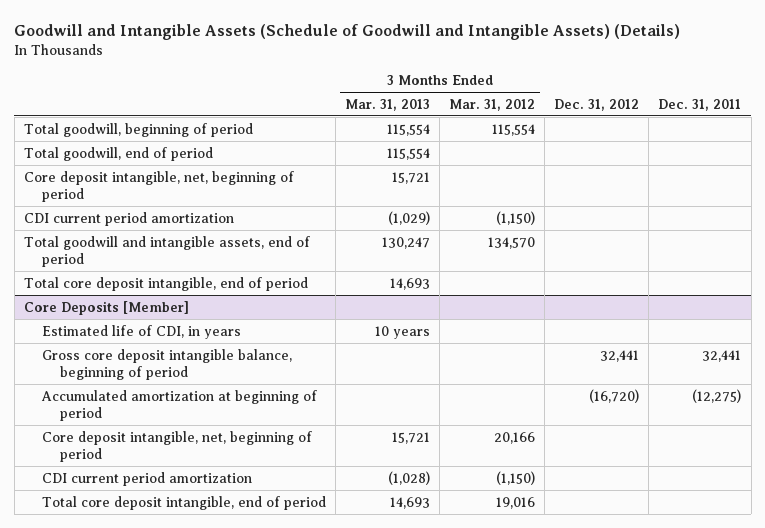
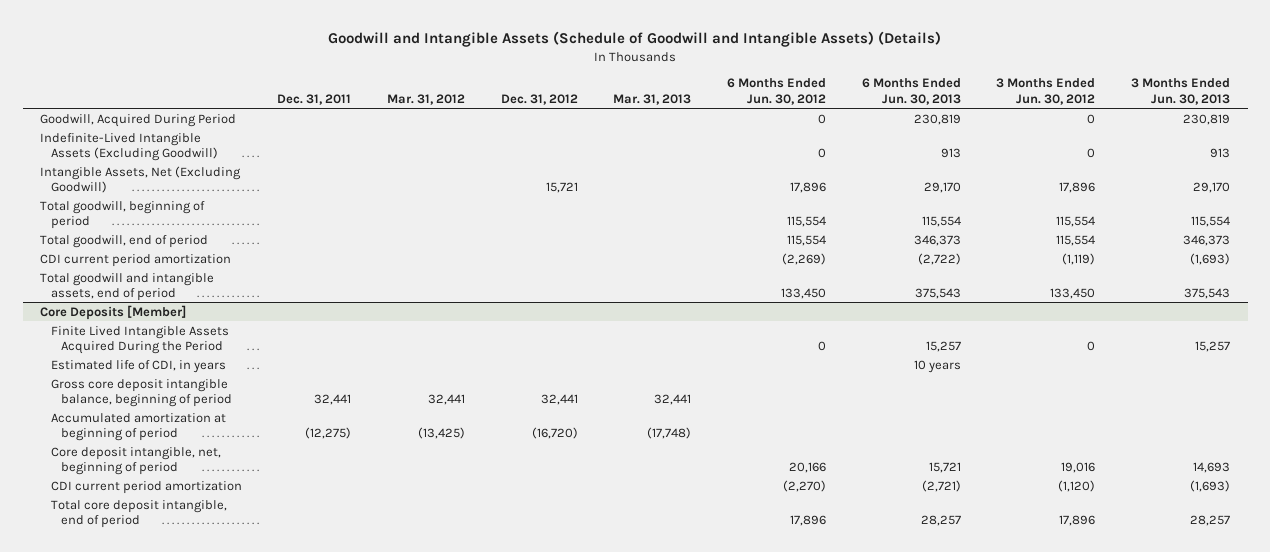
- | 3 Months Ended Mar. 31, 2013 | 3 Months Ended Mar. 31, 2012 | Dec. 31, 2012 | Dec. 31, 2011
+ | Dec. 31, 2011 | Mar. 31, 2012 | Dec. 31, 2012 | Mar. 31, 2013 | 6 Months Ended Jun. 30, 2012 | 6 Months Ended Jun. 30, 2013 | 3 Months Ended Jun. 30, 2012 | 3 Months Ended Jun. 30, 2013
+ Goodwill, Acquired During Period | | | | | 0 | 230,819 | 0 | 230,819
+ Indefinite-Lived Intangible Assets (Excluding Goodwill) | | | | | 0 | 913 | 0 | 913
+ Intangible Assets, Net (Excluding Goodwill) | | | 15,721 | | 17,896 | 29,170 | 17,896 | 29,170
- Core deposit intangible, net, beginning of period | 15,721 | | |
- Total core deposit intangible, end of period | 14,693 | | |
@ Core Deposits [Member]
+ Finite Lived Intangible Assets Acquired During the Period | | | | | 0 | 15,257 | 0 | 15,257

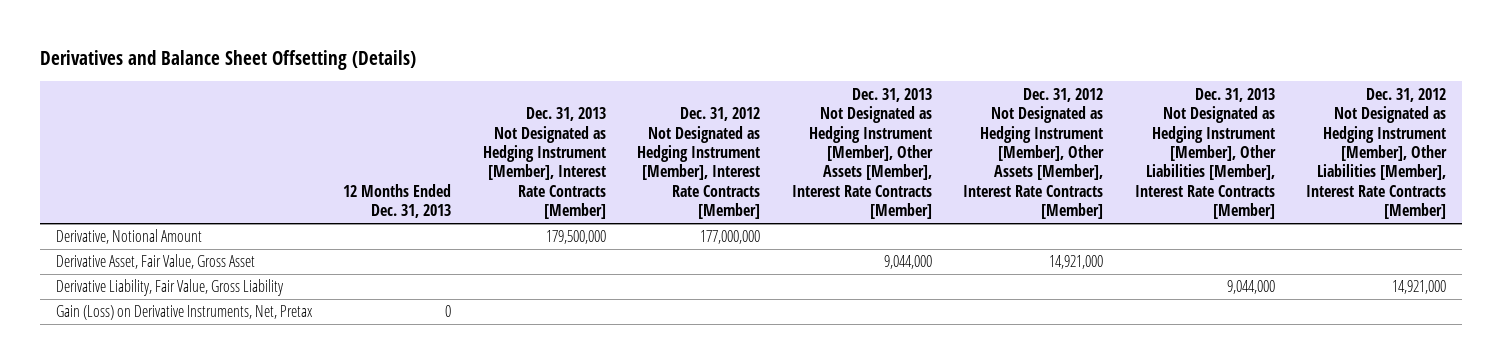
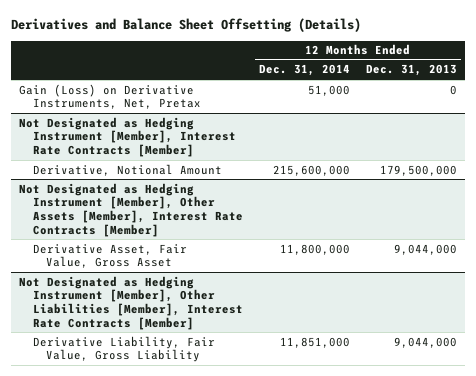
- | 12 Months Ended Dec. 31, 2013 | Dec. 31, 2013 Not Designated as Hedging Instrument [Member], Interest Rate Contracts [Member] | Dec. 31, 2012 Not Designated as Hedging Instrument [Member], Interest Rate Contracts [Member] | Dec. 31, 2013 Not Designated as Hedging Instrument [Member], Other Assets [Member], Interest Rate Contracts [Member] | Dec. 31, 2012 Not Designated as Hedging Instrument [Member], Other Assets [Member], Interest Rate Contracts [Member] | Dec. 31, 2013 Not Designated as Hedging Instrument [Member], Other Liabilities [Member], Interest Rate Contracts [Member] | Dec. 31, 2012 Not Designated as Hedging Instrument [Member], Other Liabilities [Member], Interest Rate Contracts [Member]
+ | 12 Months Ended Dec. 31, 2014 | 12 Months Ended Dec. 31, 2013
- Derivative, Notional Amount | | 179,500,000 | 177,000,000 | | | |
- Derivative Asset, Fair Value, Gross Asset | | | | 9,044,000 | 14,921,000 | |
- Derivative Liability, Fair Value, Gross Liability | | | | | | 9,044,000 | 14,921,000
+ Not Designated as Hedging Instrument [Member], Interest Rate Contracts [Member]
+ Derivative, Notional Amount | 215,600,000 | 179,500,000
+ Not Designated as Hedging Instrument [Member], Other Assets [Member], Interest Rate Contracts [Member]
+ Derivative Asset, Fair Value, Gross Asset | 11,800,000 | 9,044,000
+ Not Designated as Hedging Instrument [Member], Other Liabilities [Member], Interest Rate Contracts [Member]
+ Derivative Liability, Fair Value, Gross Liability | 11,851,000 | 9,044,000

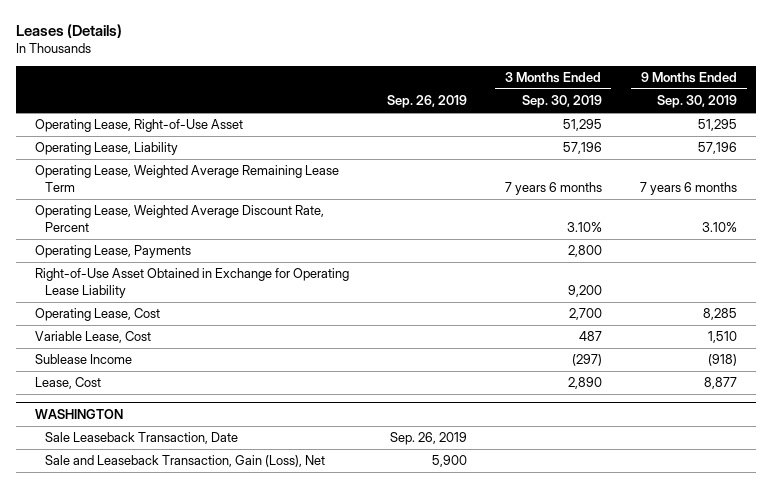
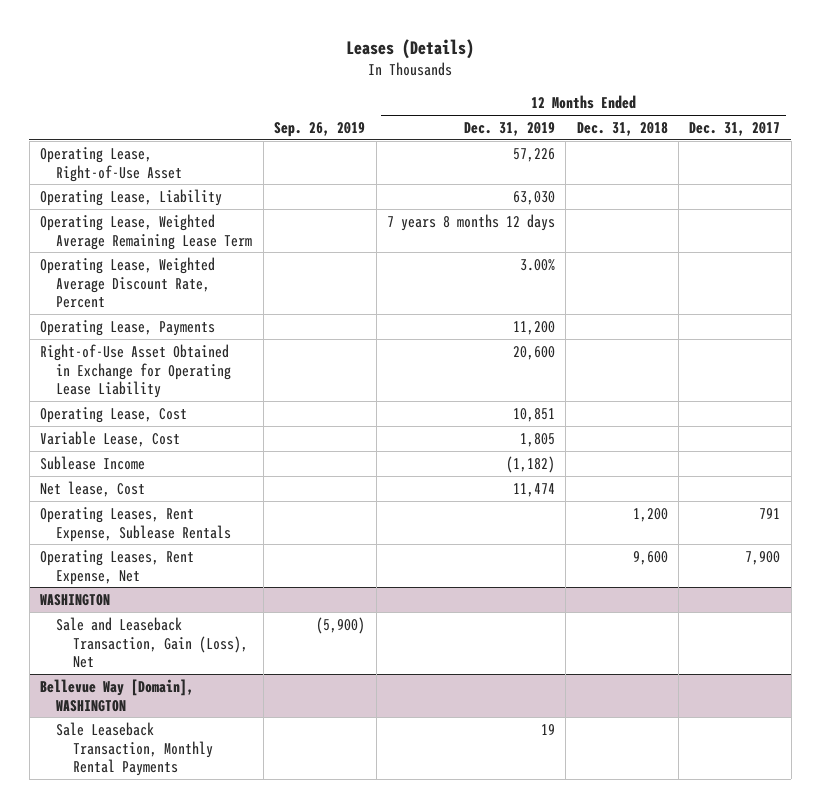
- | Sep. 26, 2019 | 3 Months Ended Sep. 30, 2019 | 9 Months Ended Sep. 30, 2019
+ | Sep. 26, 2019 | 12 Months Ended Dec. 31, 2019 | 12 Months Ended Dec. 31, 2018 | 12 Months Ended Dec. 31, 2017
- Lease, Cost | | 2,890 | 8,877
+ Net lease, Cost | | 11,474 | |
+ Operating Leases, Rent Expense, Sublease Rentals | | | 1,200 | 791
+ Operating Leases, Rent Expense, Net | | | 9,600 | 7,900
@ WASHINGTON
- Sale Leaseback Transaction, Date | Sep. 26, 2019 | |
- Sale and Leaseback Transaction, Gain (Loss), Net | 5,900 | |
+ Sale and Leaseback Transaction, Gain (Loss), Net | (5,900) | | |
+ Bellevue Way [Domain], WASHINGTON
+ Sale Leaseback Transaction, Monthly Rental Payments | | 19 | |

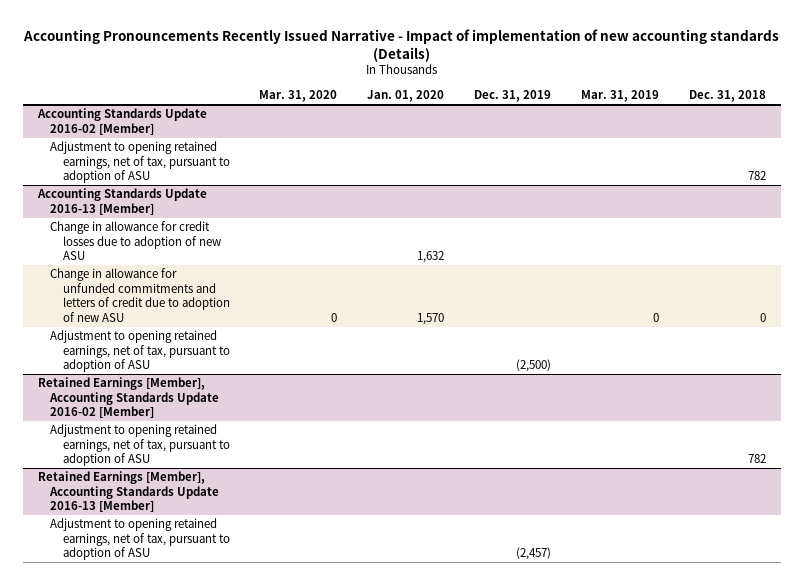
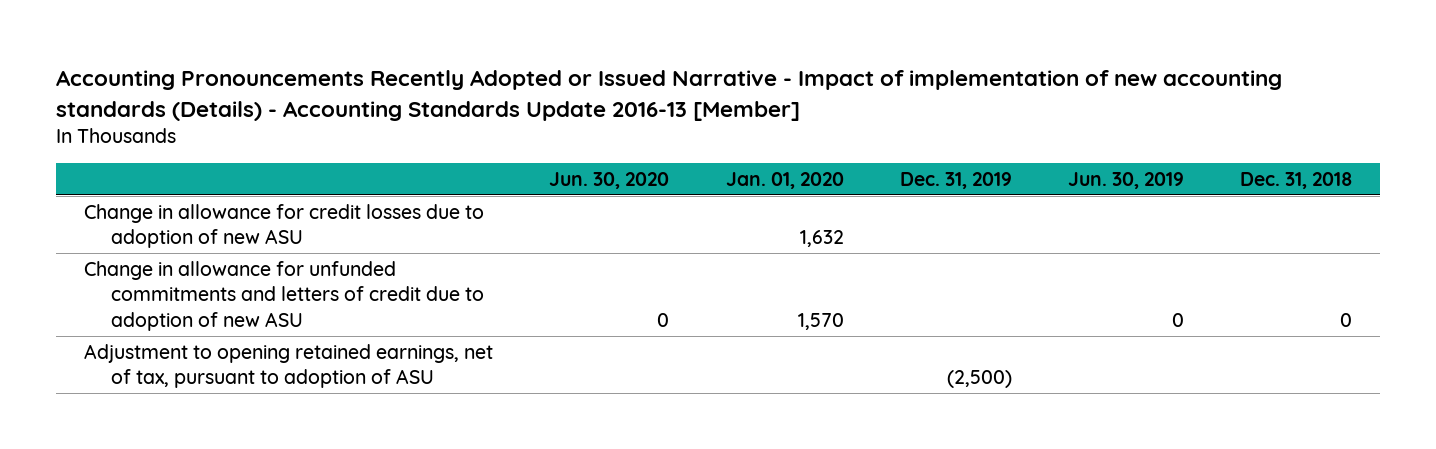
- Accounting Pronouncements Recently Issued Narrative - Impact of implementation of new accounting standards (Details)
+ Accounting Pronouncements Recently Adopted or Issued Narrative - Impact of implementation of new accounting standards (Details) - Accounting Standards Update 2016-13 [Member]
- | Mar. 31, 2020 | Jan. 01, 2020 | Dec. 31, 2019 | Mar. 31, 2019 | Dec. 31, 2018
+ | Jun. 30, 2020 | Jan. 01, 2020 | Dec. 31, 2019 | Jun. 30, 2019 | Dec. 31, 2018
- Accounting Standards Update 2016-02 [Member]
- Adjustment to opening retained earnings, net of tax, pursuant to adoption of ASU | | | | | 782
- Accounting Standards Update 2016-13 [Member]
- Retained Earnings [Member], Accounting Standards Update 2016-02 [Member]
- Adjustment to opening retained earnings, net of tax, pursuant to adoption of ASU | | | | | 782
- Retained Earnings [Member], Accounting Standards Update 2016-13 [Member]
- Adjustment to opening retained earnings, net of tax, pursuant to adoption of ASU | | | (2,457) | |

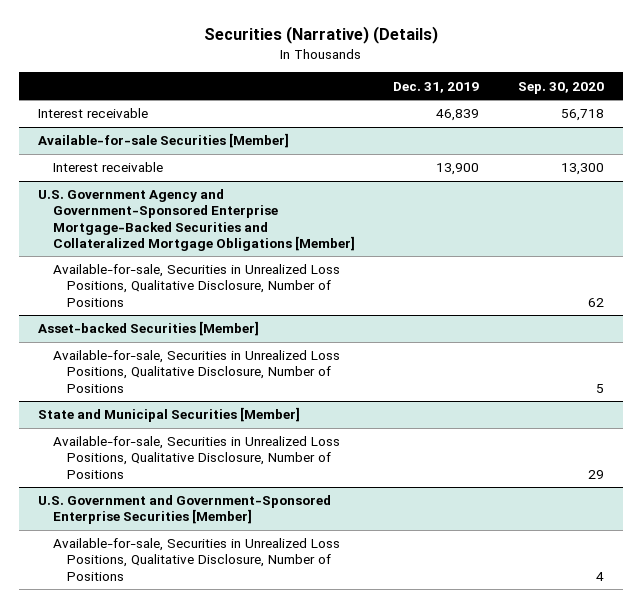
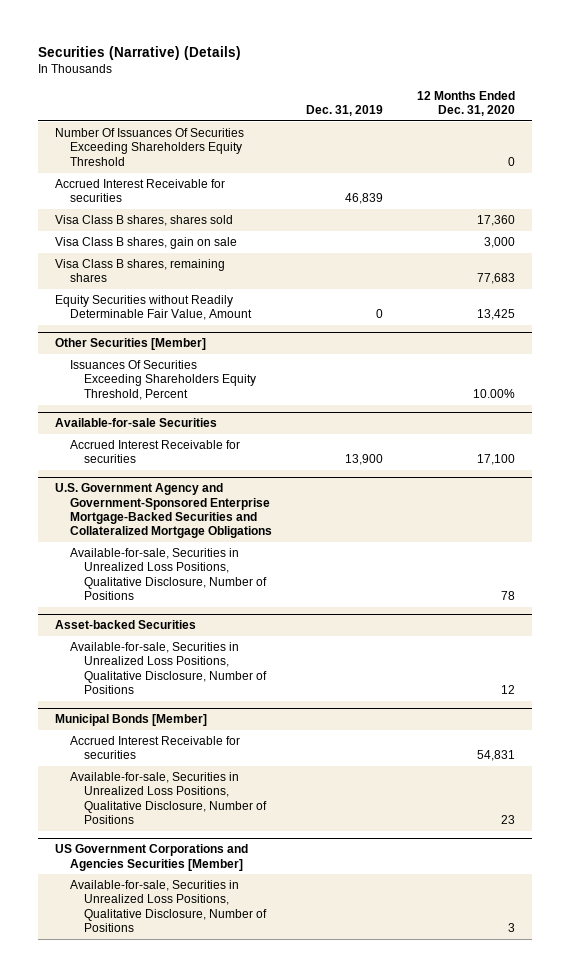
- | Dec. 31, 2019 | Sep. 30, 2020
+ | Dec. 31, 2019 | 12 Months Ended Dec. 31, 2020
- Interest receivable | 46,839 | 56,718
- Available-for-sale Securities [Member]
- Interest receivable | 13,900 | 13,300
- U.S. Government Agency and Government-Sponsored Enterprise Mortgage-Backed Securities and Collateralized Mortgage Obligations [Member]
+ Number Of Issuances Of Securities Exceeding Shareholders Equity Threshold | | 0
+ Accrued Interest Receivable for securities | 46,839 |
+ Visa Class B shares, shares sold | | 17,360
+ Visa Class B shares, gain on sale | | 3,000
+ Visa Class B shares, remaining shares | | 77,683
+ Equity Securities without Readily Determinable Fair Value, Amount | 0 | 13,425
+ Other Securities [Member]
+ Issuances Of Securities Exceeding Shareholders Equity Threshold, Percent | | 10.00%
+ Available-for-sale Securities
+ Accrued Interest Receivable for securities | 13,900 | 17,100
+ U.S. Government Agency and Government-Sponsored Enterprise Mortgage-Backed Securities and Collateralized Mortgage Obligations
- Asset-backed Securities [Member]
+ Asset-backed Securities
- State and Municipal Securities [Member]
+ Municipal Bonds [Member]
+ Accrued Interest Receivable for securities | | 54,831
- U.S. Government and Government-Sponsored Enterprise Securities [Member]
+ US Government Corporations and Agencies Securities [Member]

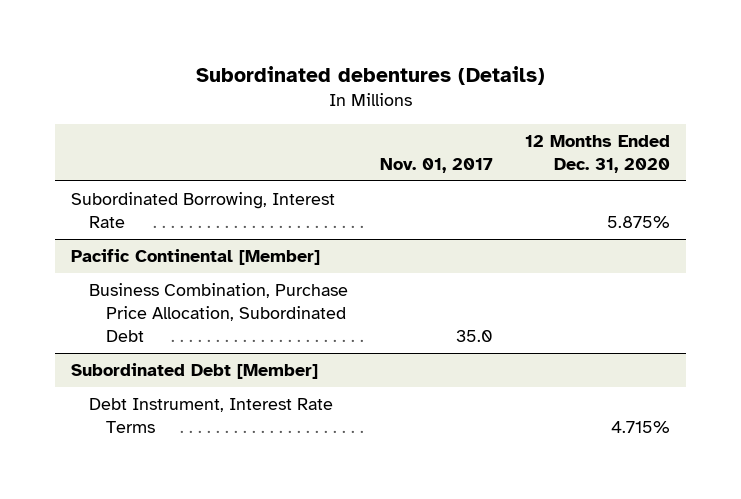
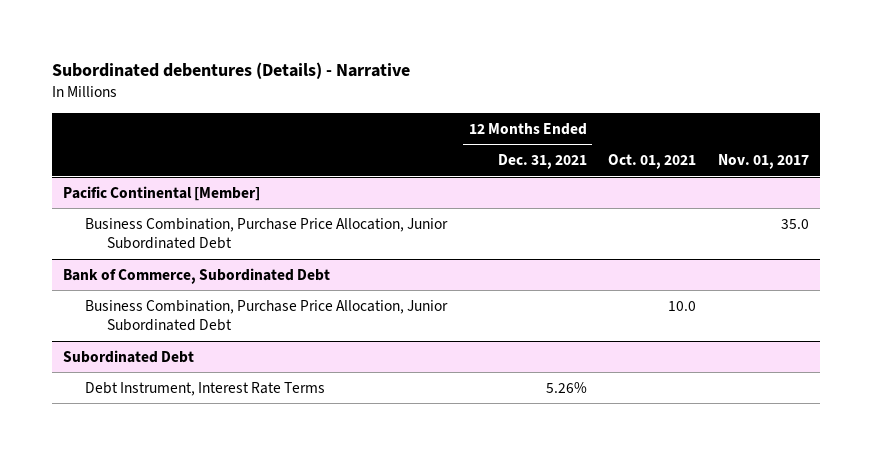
- Subordinated debentures (Details)
+ Subordinated debentures (Details) - Narrative
- | Nov. 01, 2017 | 12 Months Ended Dec. 31, 2020
+ | 12 Months Ended Dec. 31, 2021 | Oct. 01, 2021 | Nov. 01, 2017
- Subordinated Borrowing, Interest Rate | | 5.875%
@ Pacific Continental [Member]
- Business Combination, Purchase Price Allocation, Subordinated Debt | 35.0 |
- Subordinated Debt [Member]
@ Pacific Continental [Member]
+ Business Combination, Purchase Price Allocation, Junior Subordinated Debt | | | 35.0
+ Bank of Commerce, Subordinated Debt
+ Business Combination, Purchase Price Allocation, Junior Subordinated Debt | | 10.0 |
+ Subordinated Debt

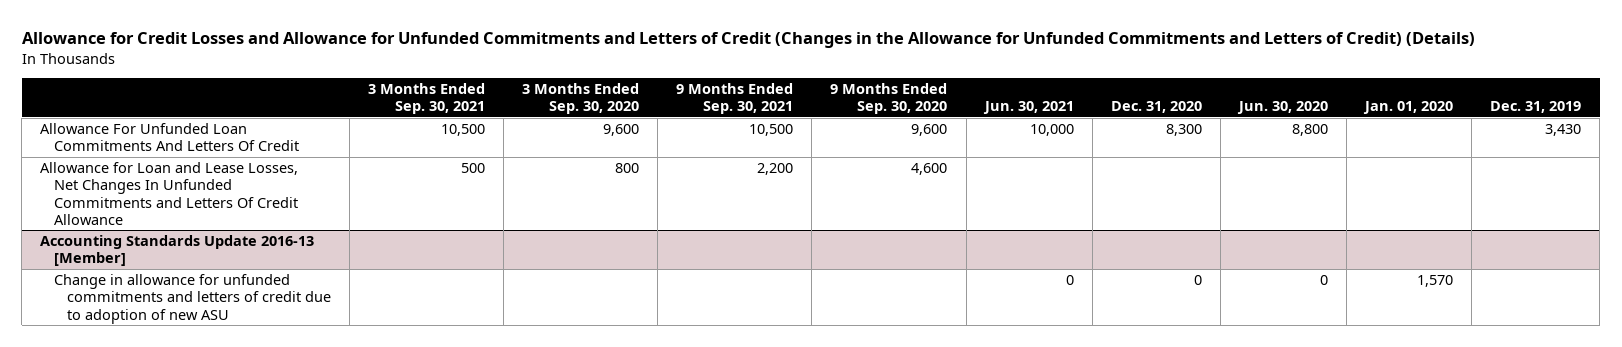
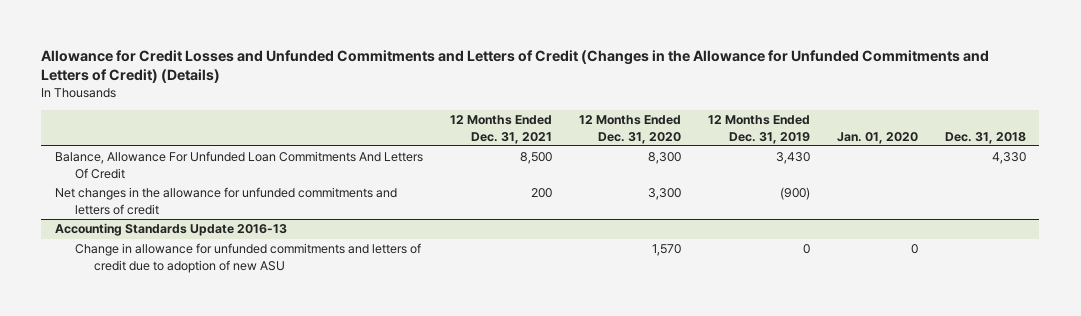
- Allowance for Credit Losses and Allowance for Unfunded Commitments and Letters of Credit (Changes in the Allowance for Unfunded Commitments and Letters of Credit) (Details)
+ Allowance for Credit Losses and Unfunded Commitments and Letters of Credit (Changes in the Allowance for Unfunded Commitments and Letters of Credit) (Details)
- | 3 Months Ended Sep. 30, 2021 | 3 Months Ended Sep. 30, 2020 | 9 Months Ended Sep. 30, 2021 | 9 Months Ended Sep. 30, 2020 | Jun. 30, 2021 | Dec. 31, 2020 | Jun. 30, 2020 | Jan. 01, 2020 | Dec. 31, 2019
+ | 12 Months Ended Dec. 31, 2021 | 12 Months Ended Dec. 31, 2020 | 12 Months Ended Dec. 31, 2019 | Jan. 01, 2020 | Dec. 31, 2018
- Allowance For Unfunded Loan Commitments And Letters Of Credit | 10,500 | 9,600 | 10,500 | 9,600 | 10,000 | 8,300 | 8,800 | | 3,430
- Allowance for Loan and Lease Losses, Net Changes In Unfunded Commitments and Letters Of Credit Allowance | 500 | 800 | 2,200 | 4,600 | | | | |
- Accounting Standards Update 2016-13 [Member]
- Change in allowance for unfunded commitments and letters of credit due to adoption of new ASU | | | | | 0 | 0 | 0 | 1,570 |
+ Balance, Allowance For Unfunded Loan Commitments And Letters Of Credit | 8,500 | 8,300 | 3,430 | | 4,330
+ Net changes in the allowance for unfunded commitments and letters of credit | 200 | 3,300 | (900) | |
+ Accounting Standards Update 2016-13
+ Change in allowance for unfunded commitments and letters of credit due to adoption of new ASU | | 1,570 | 0 | 0 |

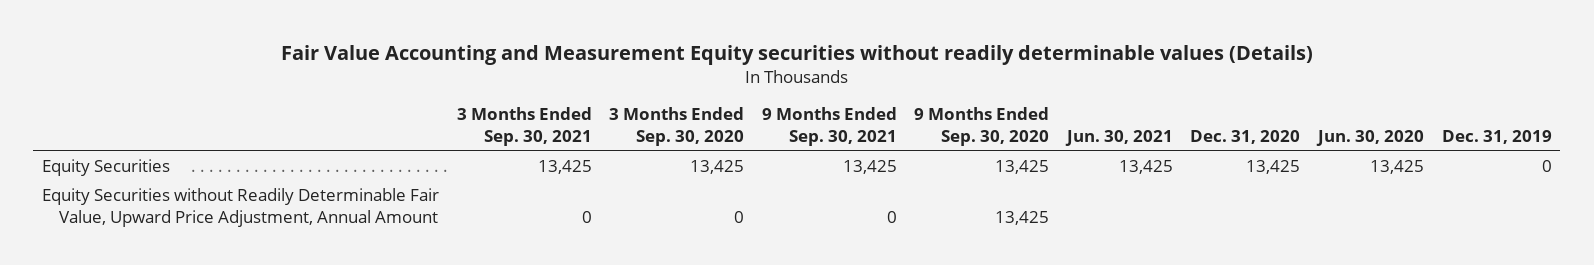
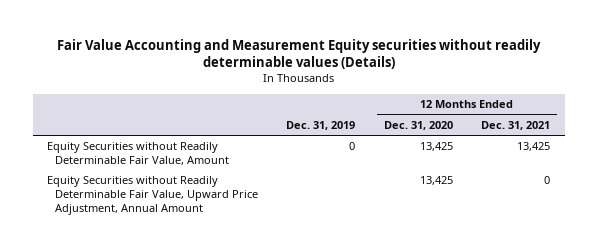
- | 3 Months Ended Sep. 30, 2021 | 3 Months Ended Sep. 30, 2020 | 9 Months Ended Sep. 30, 2021 | 9 Months Ended Sep. 30, 2020 | Jun. 30, 2021 | Dec. 31, 2020 | Jun. 30, 2020 | Dec. 31, 2019
+ | Dec. 31, 2019 | 12 Months Ended Dec. 31, 2020 | 12 Months Ended Dec. 31, 2021
- Equity Securities | 13,425 | 13,425 | 13,425 | 13,425 | 13,425 | 13,425 | 13,425 | 0
+ Equity Securities without Readily Determinable Fair Value, Amount | 0 | 13,425 | 13,425

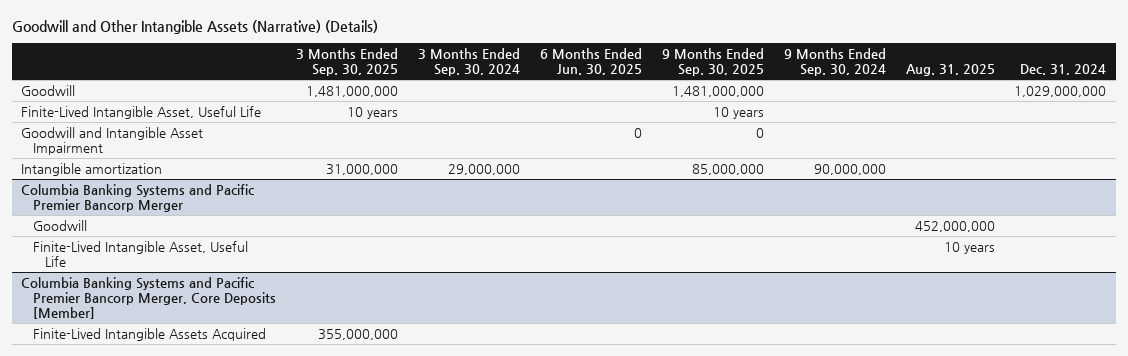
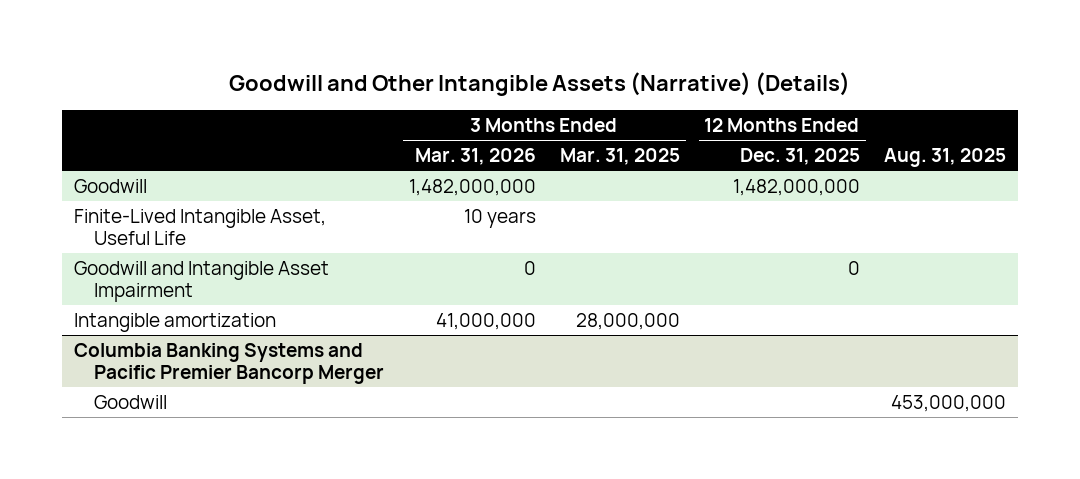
- | 3 Months Ended Sep. 30, 2025 | 3 Months Ended Sep. 30, 2024 | 6 Months Ended Jun. 30, 2025 | 9 Months Ended Sep. 30, 2025 | 9 Months Ended Sep. 30, 2024 | Aug. 31, 2025 | Dec. 31, 2024
+ | 3 Months Ended Mar. 31, 2026 | 3 Months Ended Mar. 31, 2025 | 12 Months Ended Dec. 31, 2025 | Aug. 31, 2025
@ Columbia Banking Systems and Pacific Premier Bancorp Merger
- Goodwill | | | | | | 452,000,000 |
- Finite-Lived Intangible Asset, Useful Life | | | | | | 10 years |
- Columbia Banking Systems and Pacific Premier Bancorp Merger, Core Deposits [Member]
- Finite-Lived Intangible Assets Acquired | 355,000,000 | | | | | |
@ Columbia Banking Systems and Pacific Premier Bancorp Merger
+ Goodwill | | | | 453,000,000

